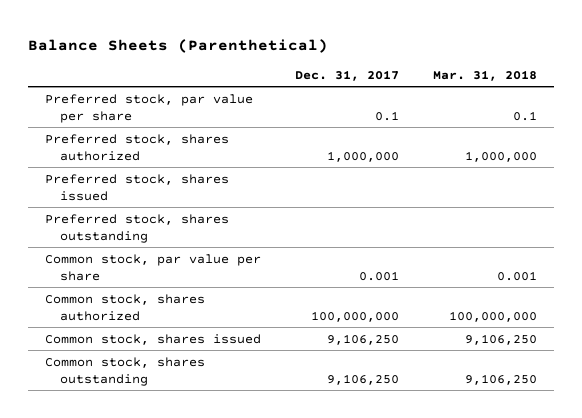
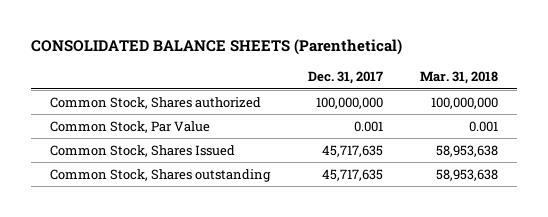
- Balance Sheets (Parenthetical)
+ CONSOLIDATED BALANCE SHEETS (Parenthetical)
- Preferred stock, par value per share | 0.1 | 0.1
- Preferred stock, shares authorized | 1,000,000 | 1,000,000
- Preferred stock, shares issued
- Preferred stock, shares outstanding
- Common stock, par value per share | 0.001 | 0.001
- Common stock, shares authorized | 100,000,000 | 100,000,000
- Common stock, shares issued | 9,106,250 | 9,106,250
- Common stock, shares outstanding | 9,106,250 | 9,106,250
+ Common Stock, Shares authorized | 100,000,000 | 100,000,000
+ Common Stock, Par Value | 0.001 | 0.001
+ Common Stock, Shares Issued | 45,717,635 | 58,953,638
+ Common Stock, Shares outstanding | 45,717,635 | 58,953,638

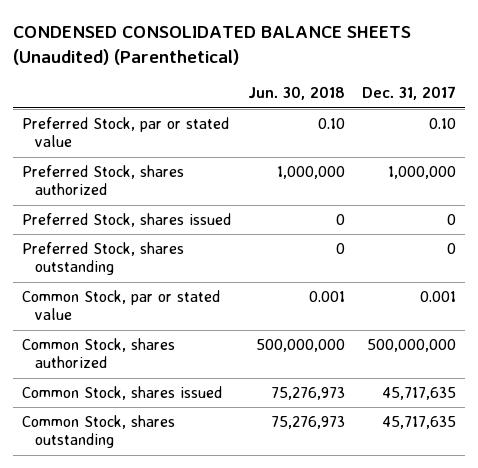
- CONSOLIDATED BALANCE SHEETS (Parenthetical)
+ CONDENSED CONSOLIDATED BALANCE SHEETS (Unaudited) (Parenthetical)
- | Dec. 31, 2017 | Mar. 31, 2018
+ | Jun. 30, 2018 | Dec. 31, 2017
- Common Stock, Shares authorized | 100,000,000 | 100,000,000
- Common Stock, Par Value | 0.001 | 0.001
- Common Stock, Shares Issued | 45,717,635 | 58,953,638
- Common Stock, Shares outstanding | 45,717,635 | 58,953,638
+ Preferred Stock, par or stated value | 0.10 | 0.10
+ Preferred Stock, shares authorized | 1,000,000 | 1,000,000
+ Preferred Stock, shares issued | 0 | 0
+ Preferred Stock, shares outstanding | 0 | 0
+ Common Stock, par or stated value | 0.001 | 0.001
+ Common Stock, shares authorized | 500,000,000 | 500,000,000
+ Common Stock, shares issued | 75,276,973 | 45,717,635
+ Common Stock, shares outstanding | 75,276,973 | 45,717,635

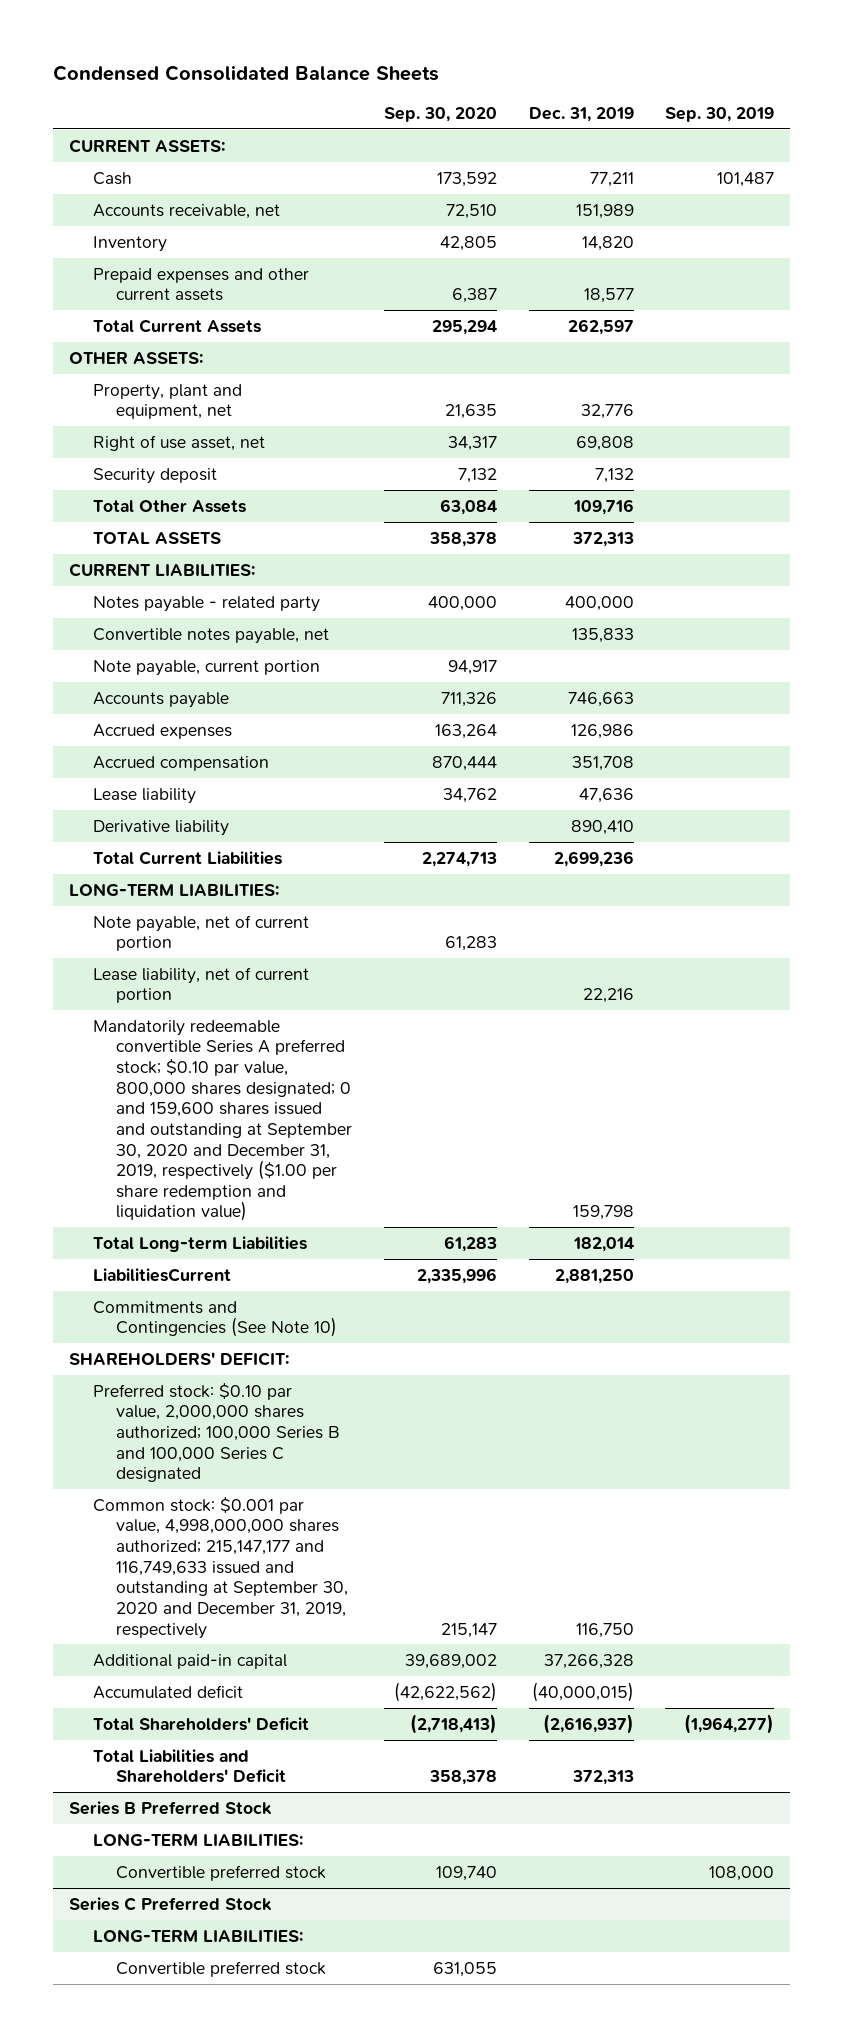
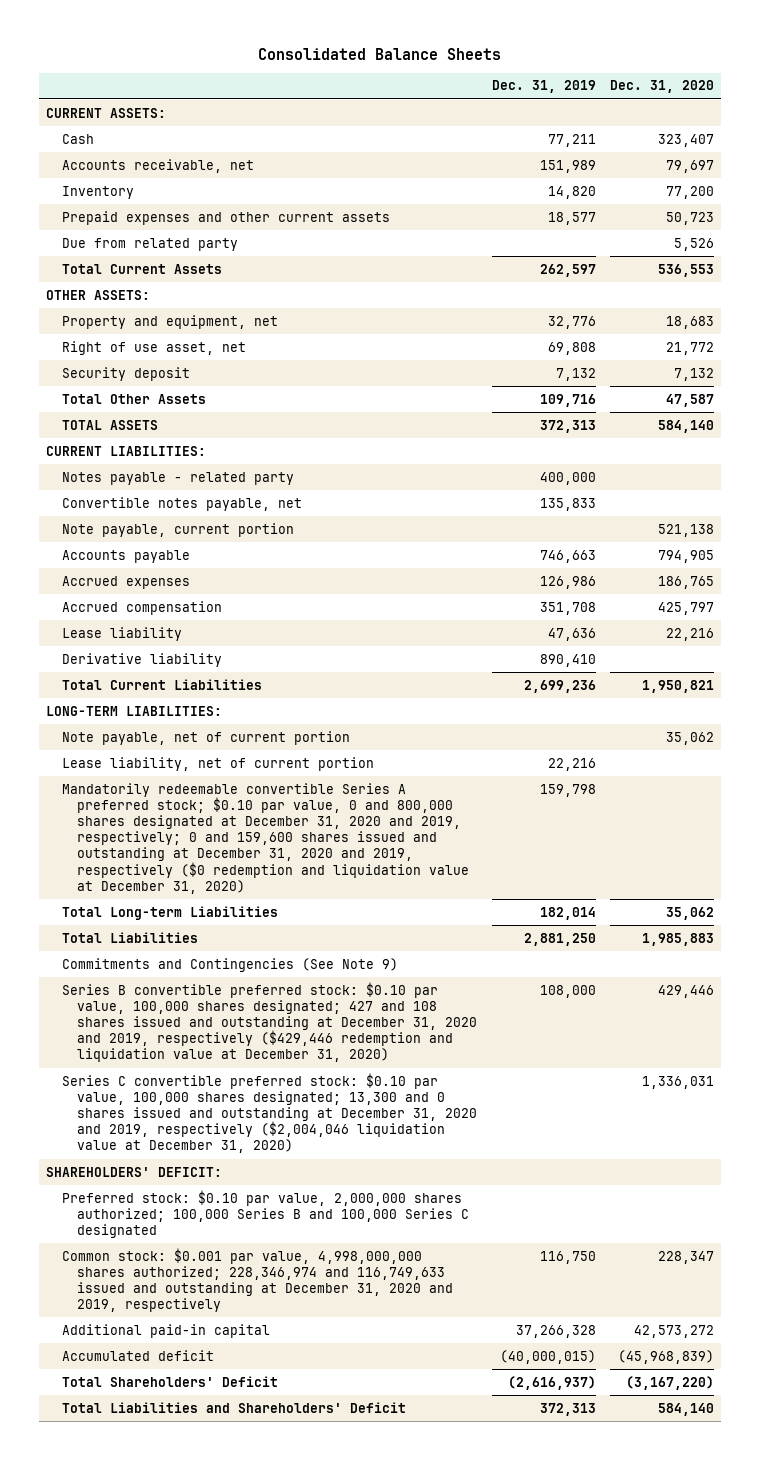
- Condensed Consolidated Balance Sheets
+ Consolidated Balance Sheets
- | Sep. 30, 2020 | Dec. 31, 2019 | Sep. 30, 2019
+ | Dec. 31, 2019 | Dec. 31, 2020
+ Due from related party | | 5,526
- Property, plant and equipment, net | 21,635 | 32,776 |
+ Property and equipment, net | 32,776 | 18,683
- Mandatorily redeemable convertible Series A preferred stock; $0.10 par value, 800,000 shares designated; 0 and 159,600 shares issued and outstanding at September 30, 2020 and December 31, 2019, respectively ($1.00 per share redemption and liquidation value) | | 159,798 |
+ Mandatorily redeemable convertible Series A preferred stock; $0.10 par value, 0 and 800,000 shares designated at December 31, 2020 and 2019, respectively; 0 and 159,600 shares issued and outstanding at December 31, 2020 and 2019, respectively ($0 redemption and liquidation value at December 31, 2020) | 159,798 |
- LiabilitiesCurrent | 2,335,996 | 2,881,250 |
- Commitments and Contingencies (See Note 10)
+ Total Liabilities | 2,881,250 | 1,985,883
+ Commitments and Contingencies (See Note 9)
+ Series B convertible preferred stock: $0.10 par value, 100,000 shares designated; 427 and 108 shares issued and outstanding at December 31, 2020 and 2019, respectively ($429,446 redemption and liquidation value at December 31, 2020) | 108,000 | 429,446
+ Series C convertible preferred stock: $0.10 par value, 100,000 shares designated; 13,300 and 0 shares issued and outstanding at December 31, 2020 and 2019, respectively ($2,004,046 liquidation value at December 31, 2020) | | 1,336,031
- Common stock: $0.001 par value, 4,998,000,000 shares authorized; 215,147,177 and 116,749,633 issued and outstanding at September 30, 2020 and December 31, 2019, respectively | 215,147 | 116,750 |
+ Common stock: $0.001 par value, 4,998,000,000 shares authorized; 228,346,974 and 116,749,633 issued and outstanding at December 31, 2020 and 2019, respectively | 116,750 | 228,347
- Series B Preferred Stock
- LONG-TERM LIABILITIES:
- Convertible preferred stock | 109,740 | | 108,000
- Series C Preferred Stock
- LONG-TERM LIABILITIES:
- Convertible preferred stock | 631,055 | |

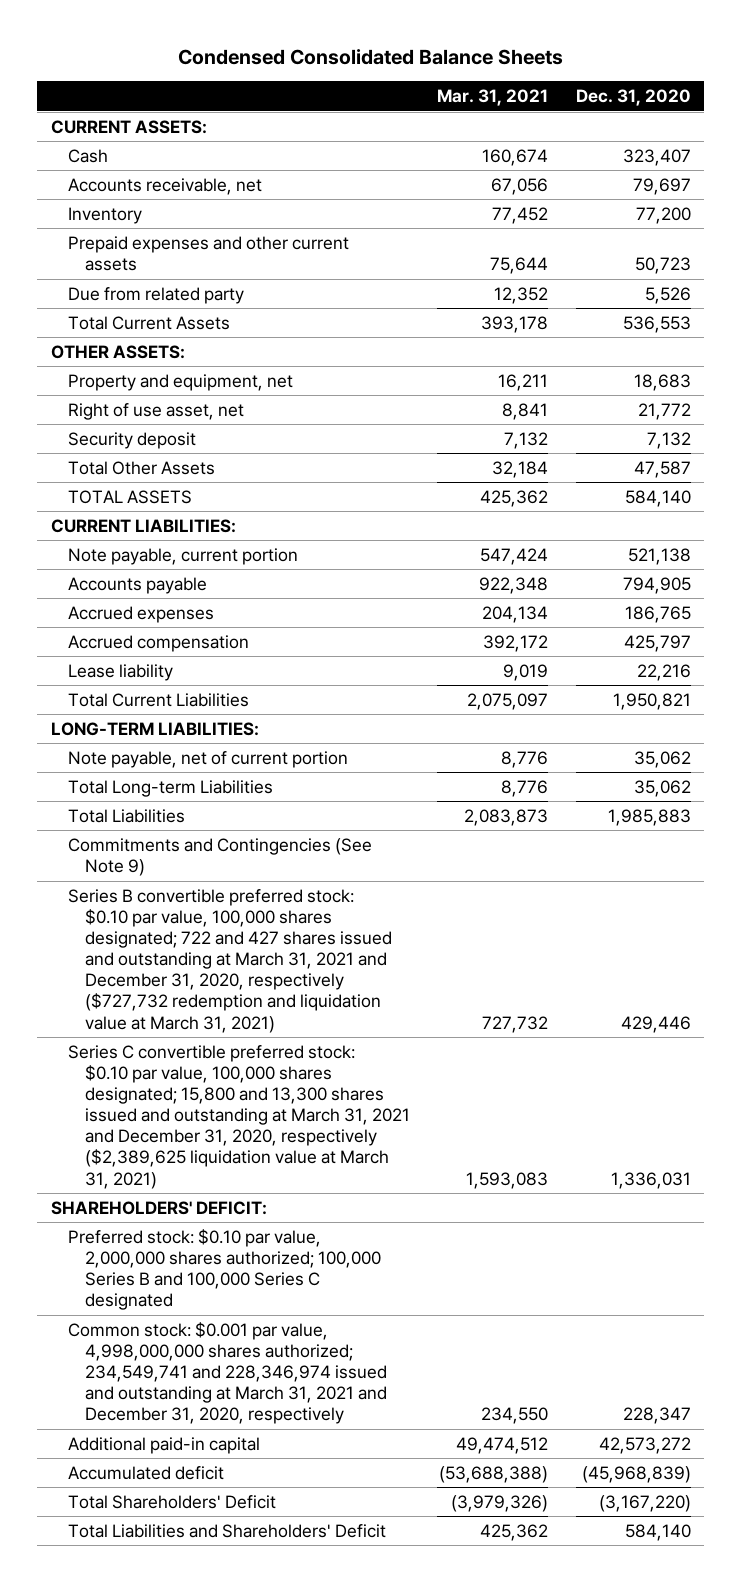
- Consolidated Balance Sheets
+ Condensed Consolidated Balance Sheets
- | Dec. 31, 2019 | Dec. 31, 2020
+ | Mar. 31, 2021 | Dec. 31, 2020
- Notes payable - related party | 400,000 |
- Convertible notes payable, net | 135,833 |
- Derivative liability | 890,410 |
- Lease liability, net of current portion | 22,216 |
- Mandatorily redeemable convertible Series A preferred stock; $0.10 par value, 0 and 800,000 shares designated at December 31, 2020 and 2019, respectively; 0 and 159,600 shares issued and outstanding at December 31, 2020 and 2019, respectively ($0 redemption and liquidation value at December 31, 2020) | 159,798 |
- Series B convertible preferred stock: $0.10 par value, 100,000 shares designated; 427 and 108 shares issued and outstanding at December 31, 2020 and 2019, respectively ($429,446 redemption and liquidation value at December 31, 2020) | 108,000 | 429,446
- Series C convertible preferred stock: $0.10 par value, 100,000 shares designated; 13,300 and 0 shares issued and outstanding at December 31, 2020 and 2019, respectively ($2,004,046 liquidation value at December 31, 2020) | | 1,336,031
+ Series B convertible preferred stock: $0.10 par value, 100,000 shares designated; 722 and 427 shares issued and outstanding at March 31, 2021 and December 31, 2020, respectively ($727,732 redemption and liquidation value at March 31, 2021) | 727,732 | 429,446
+ Series C convertible preferred stock: $0.10 par value, 100,000 shares designated; 15,800 and 13,300 shares issued and outstanding at March 31, 2021 and December 31, 2020, respectively ($2,389,625 liquidation value at March 31, 2021) | 1,593,083 | 1,336,031
- Common stock: $0.001 par value, 4,998,000,000 shares authorized; 228,346,974 and 116,749,633 issued and outstanding at December 31, 2020 and 2019, respectively | 116,750 | 228,347
+ Common stock: $0.001 par value, 4,998,000,000 shares authorized; 234,549,741 and 228,346,974 issued and outstanding at March 31, 2021 and December 31, 2020, respectively | 234,550 | 228,347

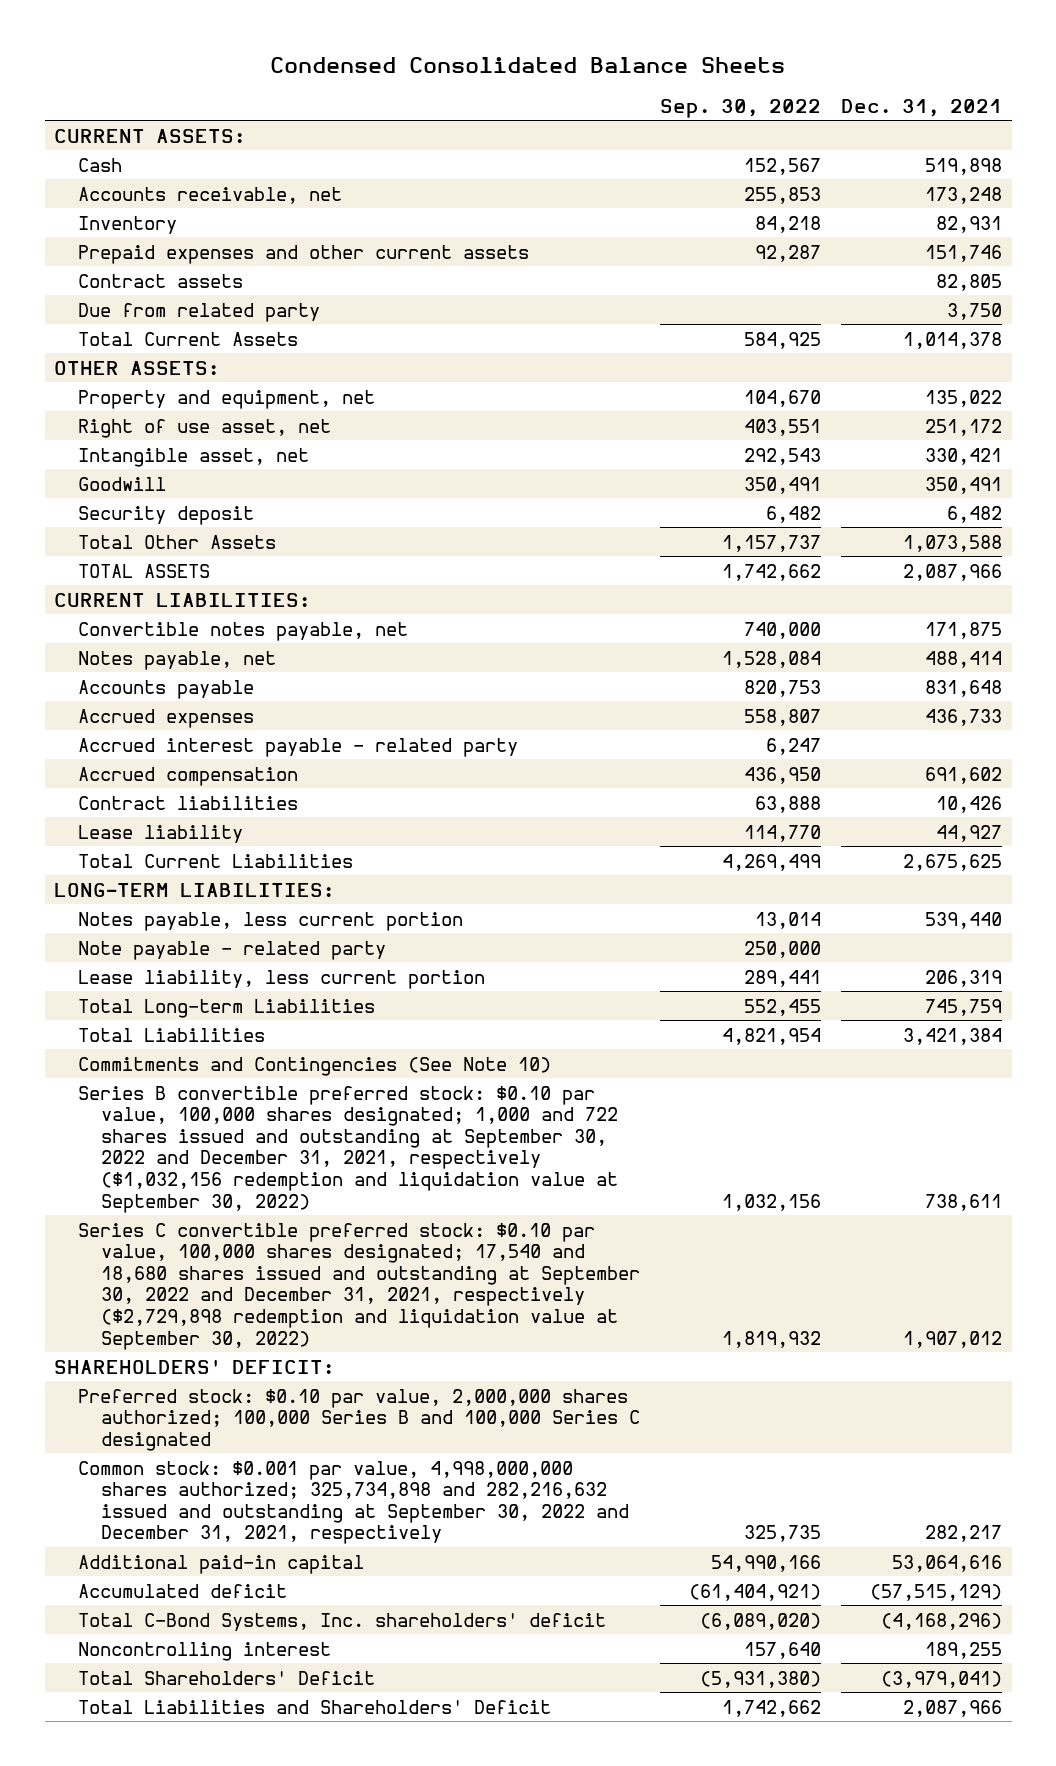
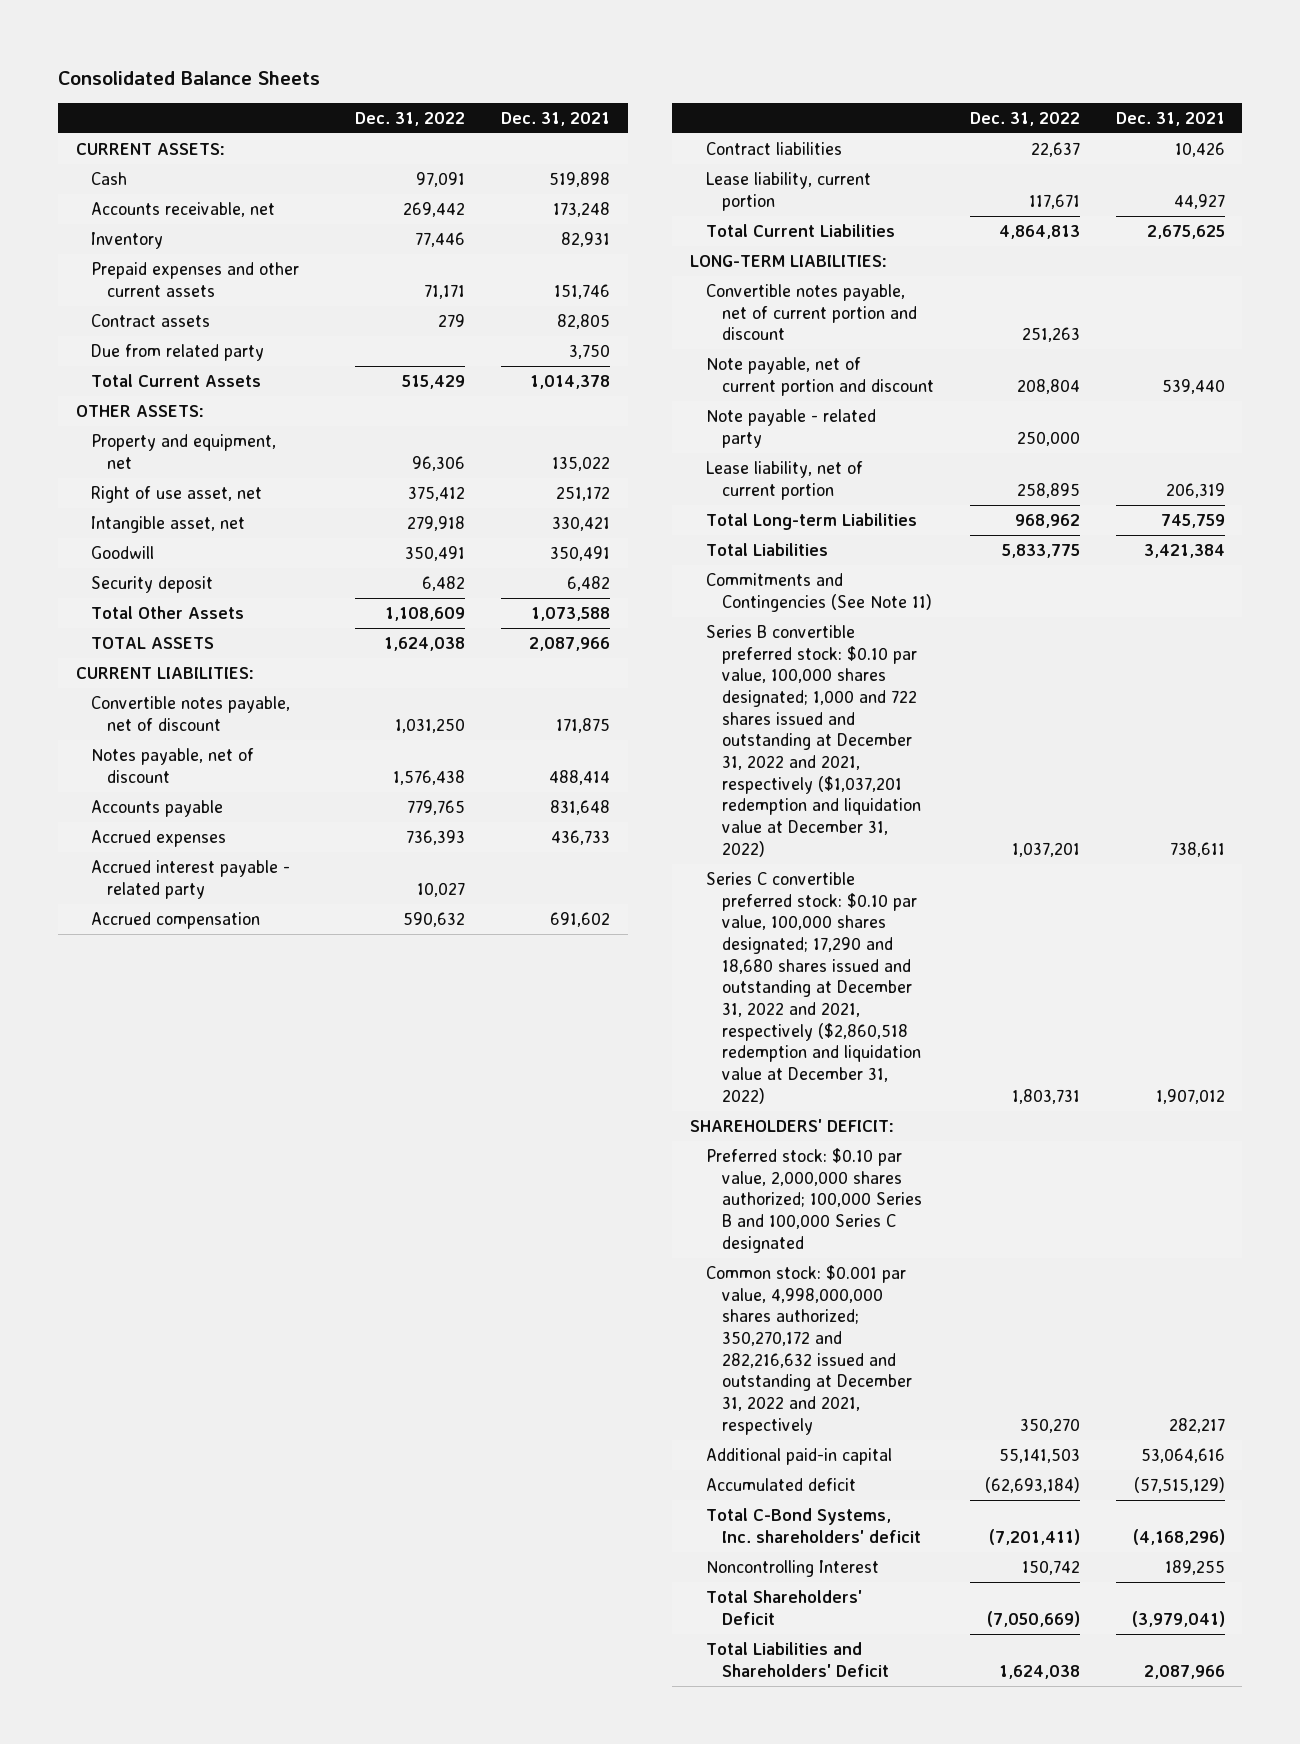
- Condensed Consolidated Balance Sheets
+ Consolidated Balance Sheets
- | Sep. 30, 2022 | Dec. 31, 2021
+ | Dec. 31, 2022 | Dec. 31, 2021
- Convertible notes payable, net | 740,000 | 171,875
- Notes payable, net | 1,528,084 | 488,414
+ Convertible notes payable, net of discount | 1,031,250 | 171,875
+ Notes payable, net of discount | 1,576,438 | 488,414
- Lease liability | 114,770 | 44,927
+ Lease liability, current portion | 117,671 | 44,927
- Notes payable, less current portion | 13,014 | 539,440
+ Convertible notes payable, net of current portion and discount | 251,263 |
+ Note payable, net of current portion and discount | 208,804 | 539,440
- Lease liability, less current portion | 289,441 | 206,319
+ Lease liability, net of current portion | 258,895 | 206,319
- Commitments and Contingencies (See Note 10)
- Series B convertible preferred stock: $0.10 par value, 100,000 shares designated; 1,000 and 722 shares issued and outstanding at September 30, 2022 and December 31, 2021, respectively ($1,032,156 redemption and liquidation value at September 30, 2022) | 1,032,156 | 738,611
- Series C convertible preferred stock: $0.10 par value, 100,000 shares designated; 17,540 and 18,680 shares issued and outstanding at September 30, 2022 and December 31, 2021, respectively ($2,729,898 redemption and liquidation value at September 30, 2022) | 1,819,932 | 1,907,012
+ Commitments and Contingencies (See Note 11)
+ Series B convertible preferred stock: $0.10 par value, 100,000 shares designated; 1,000 and 722 shares issued and outstanding at December 31, 2022 and 2021, respectively ($1,037,201 redemption and liquidation value at December 31, 2022) | 1,037,201 | 738,611
+ Series C convertible preferred stock: $0.10 par value, 100,000 shares designated; 17,290 and 18,680 shares issued and outstanding at December 31, 2022 and 2021, respectively ($2,860,518 redemption and liquidation value at December 31, 2022) | 1,803,731 | 1,907,012
- Common stock: $0.001 par value, 4,998,000,000 shares authorized; 325,734,898 and 282,216,632 issued and outstanding at September 30, 2022 and December 31, 2021, respectively | 325,735 | 282,217
+ Common stock: $0.001 par value, 4,998,000,000 shares authorized; 350,270,172 and 282,216,632 issued and outstanding at December 31, 2022 and 2021, respectively | 350,270 | 282,217
- Noncontrolling interest | 157,640 | 189,255
+ Noncontrolling Interest | 150,742 | 189,255

